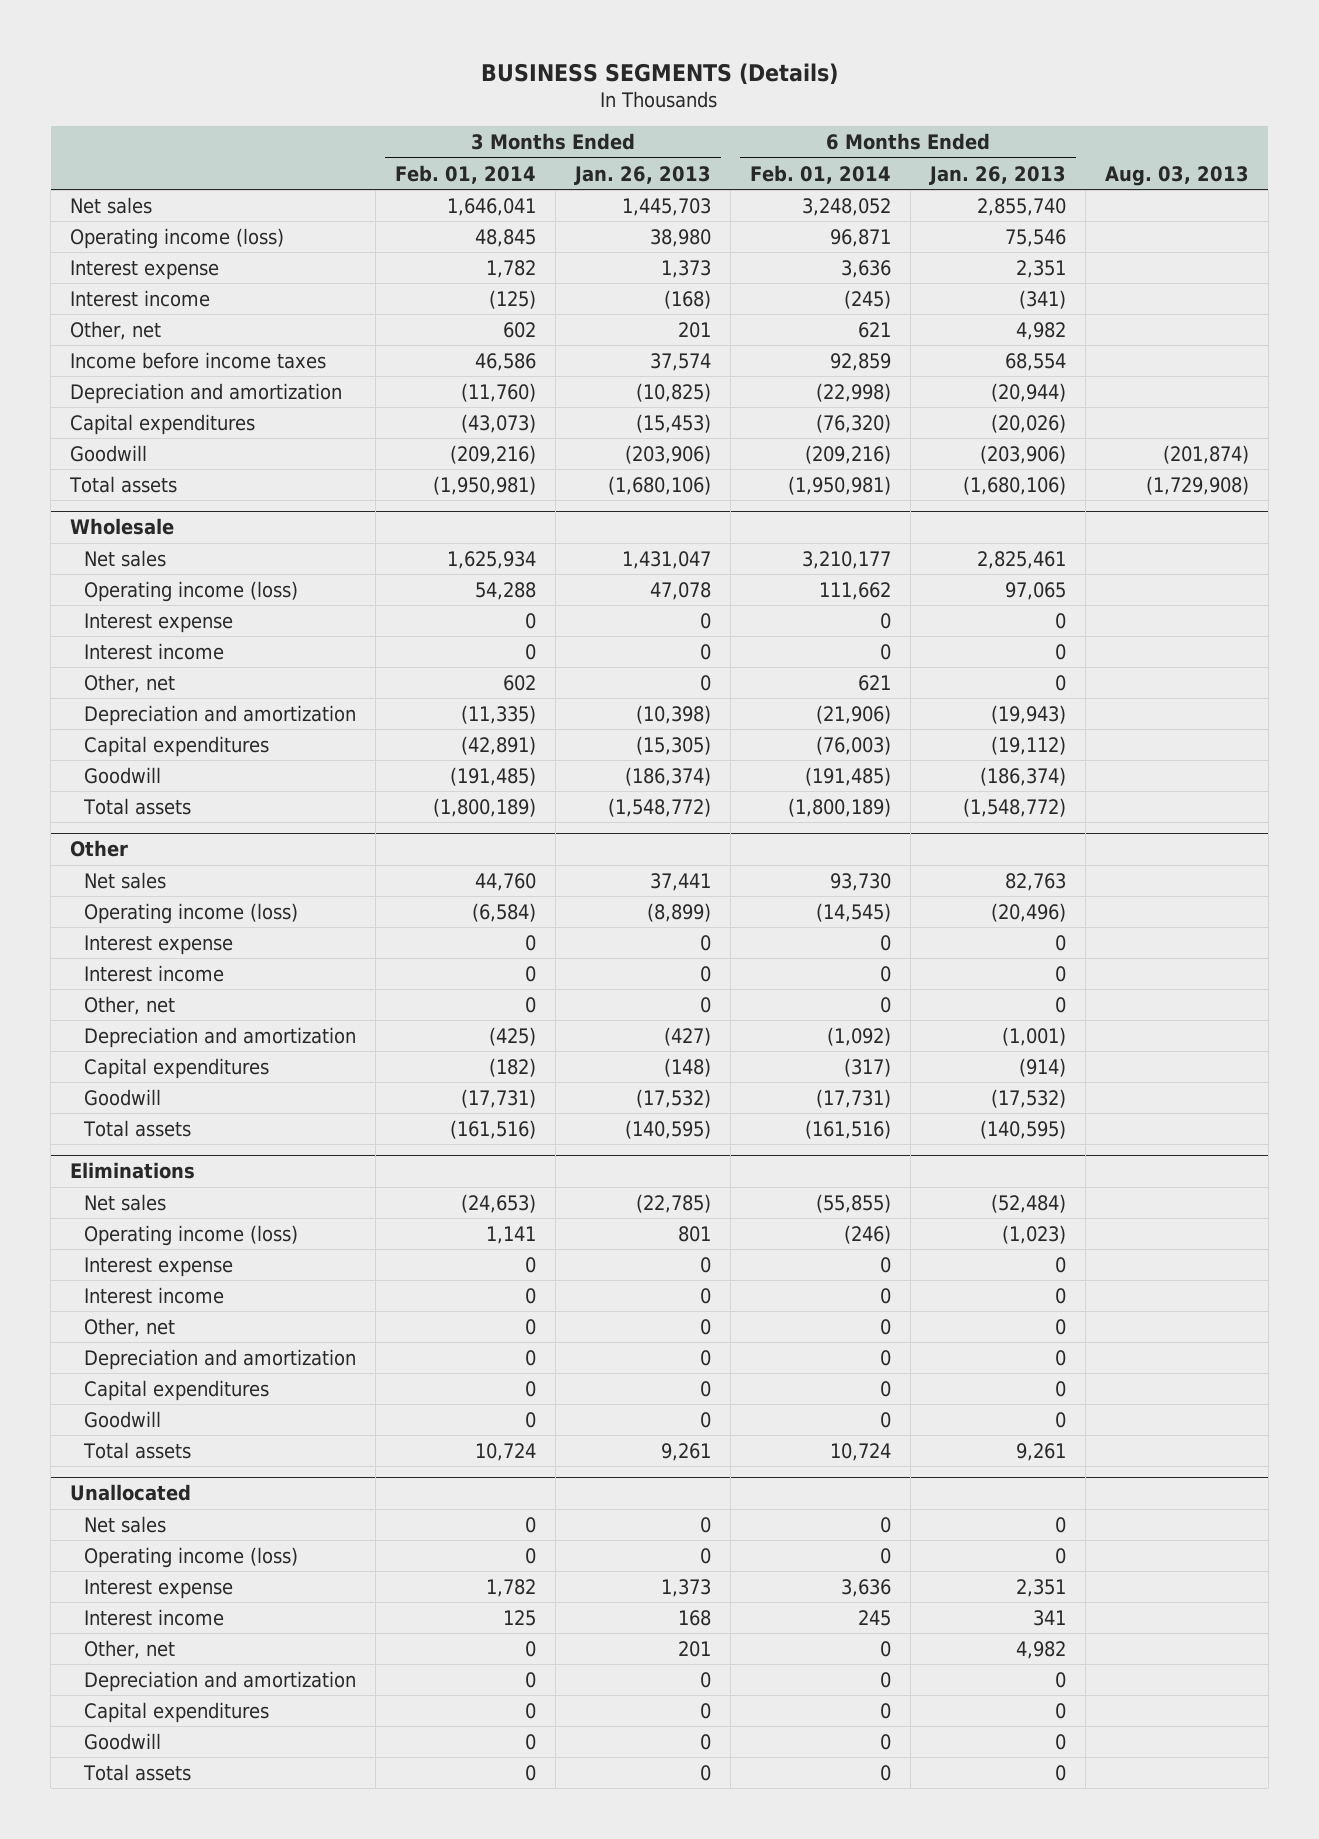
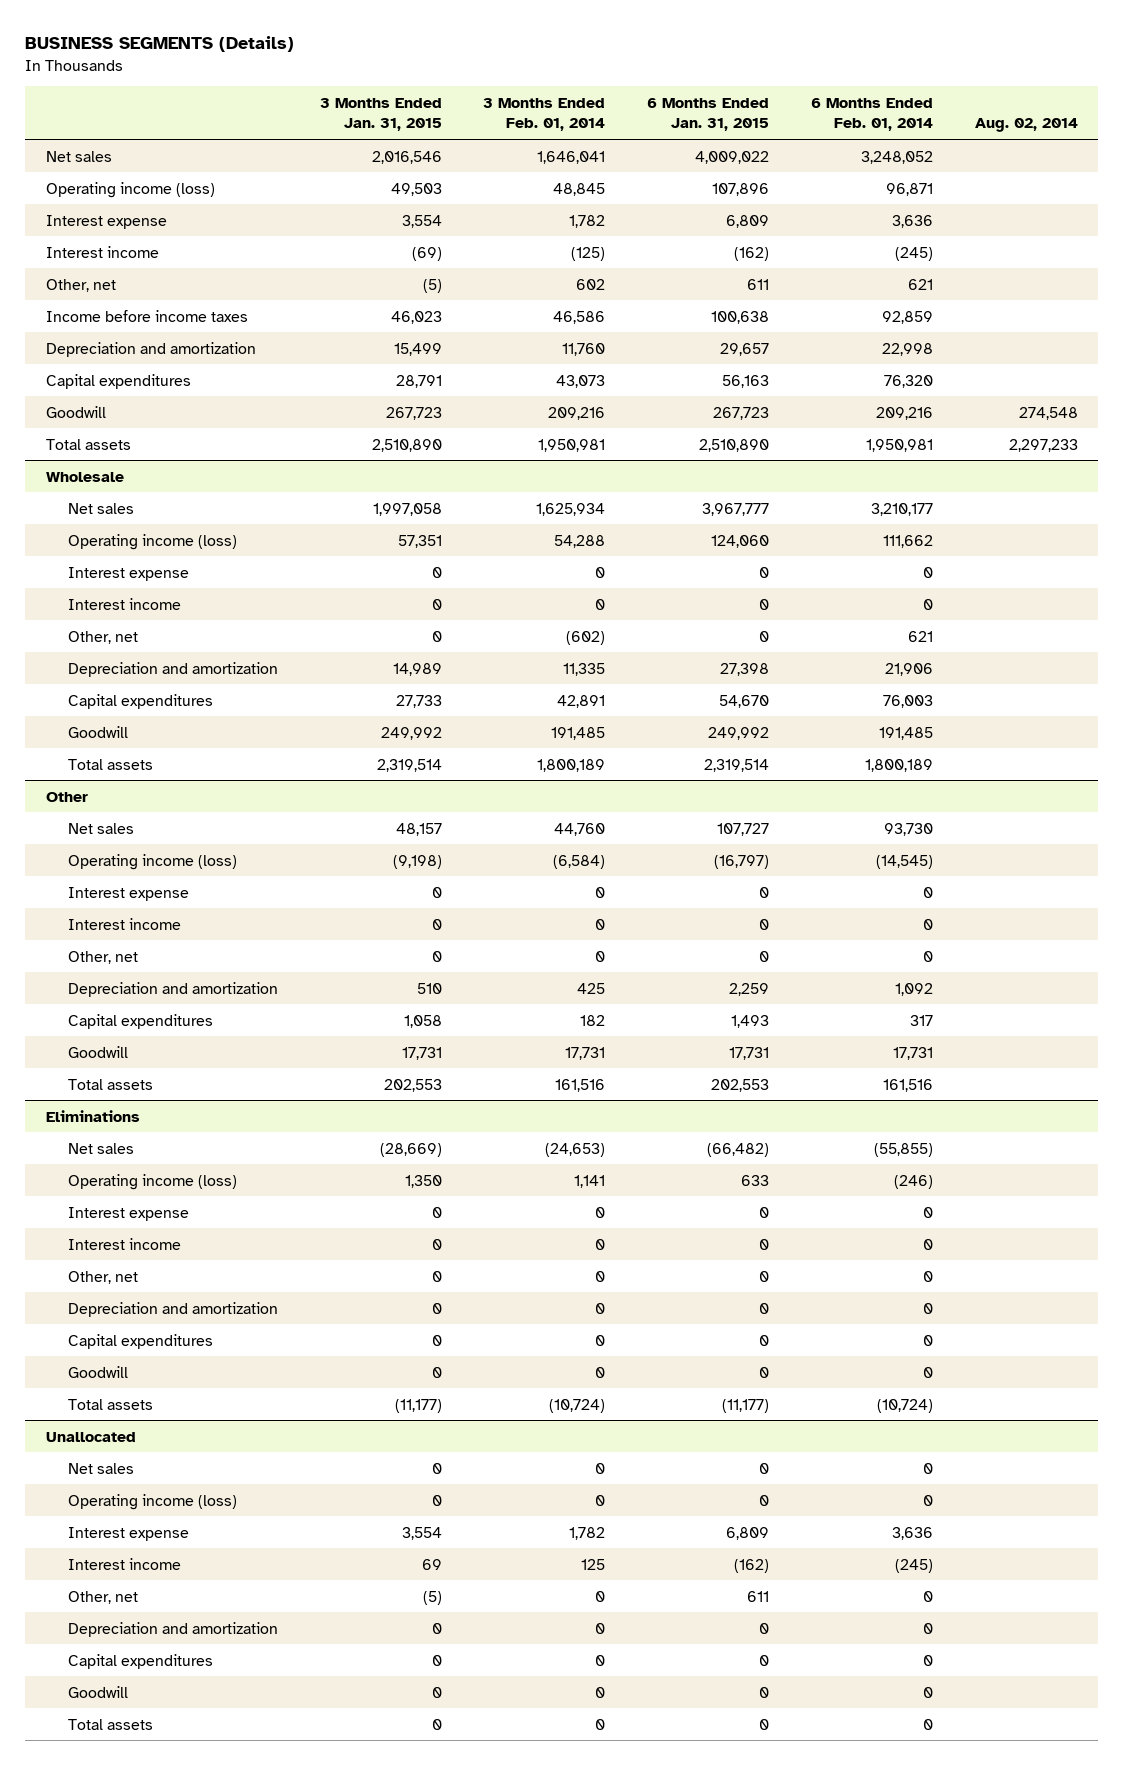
- | 3 Months Ended Feb. 01, 2014 | 3 Months Ended Jan. 26, 2013 | 6 Months Ended Feb. 01, 2014 | 6 Months Ended Jan. 26, 2013 | Aug. 03, 2013
+ | 3 Months Ended Jan. 31, 2015 | 3 Months Ended Feb. 01, 2014 | 6 Months Ended Jan. 31, 2015 | 6 Months Ended Feb. 01, 2014 | Aug. 02, 2014
- Depreciation and amortization | (11,760) | (10,825) | (22,998) | (20,944) |
- Capital expenditures | (43,073) | (15,453) | (76,320) | (20,026) |
- Goodwill | (209,216) | (203,906) | (209,216) | (203,906) | (201,874)
- Total assets | (1,950,981) | (1,680,106) | (1,950,981) | (1,680,106) | (1,729,908)
+ Depreciation and amortization | 15,499 | 11,760 | 29,657 | 22,998 |
+ Capital expenditures | 28,791 | 43,073 | 56,163 | 76,320 |
+ Goodwill | 267,723 | 209,216 | 267,723 | 209,216 | 274,548
+ Total assets | 2,510,890 | 1,950,981 | 2,510,890 | 1,950,981 | 2,297,233
@ Wholesale
- Other, net | 602 | 0 | 621 | 0 |
- Depreciation and amortization | (11,335) | (10,398) | (21,906) | (19,943) |
- Capital expenditures | (42,891) | (15,305) | (76,003) | (19,112) |
- Goodwill | (191,485) | (186,374) | (191,485) | (186,374) |
- Total assets | (1,800,189) | (1,548,772) | (1,800,189) | (1,548,772) |
+ Other, net | 0 | (602) | 0 | 621 |
+ Depreciation and amortization | 14,989 | 11,335 | 27,398 | 21,906 |
+ Capital expenditures | 27,733 | 42,891 | 54,670 | 76,003 |
+ Goodwill | 249,992 | 191,485 | 249,992 | 191,485 |
+ Total assets | 2,319,514 | 1,800,189 | 2,319,514 | 1,800,189 |
@ Other
- Depreciation and amortization | (425) | (427) | (1,092) | (1,001) |
- Capital expenditures | (182) | (148) | (317) | (914) |
- Goodwill | (17,731) | (17,532) | (17,731) | (17,532) |
- Total assets | (161,516) | (140,595) | (161,516) | (140,595) |
+ Depreciation and amortization | 510 | 425 | 2,259 | 1,092 |
+ Capital expenditures | 1,058 | 182 | 1,493 | 317 |
+ Goodwill | 17,731 | 17,731 | 17,731 | 17,731 |
+ Total assets | 202,553 | 161,516 | 202,553 | 161,516 |
@ Eliminations
- Total assets | 10,724 | 9,261 | 10,724 | 9,261 |
+ Total assets | (11,177) | (10,724) | (11,177) | (10,724) |
@ Unallocated
- Interest income | 125 | 168 | 245 | 341 |
+ Interest income | 69 | 125 | (162) | (245) |

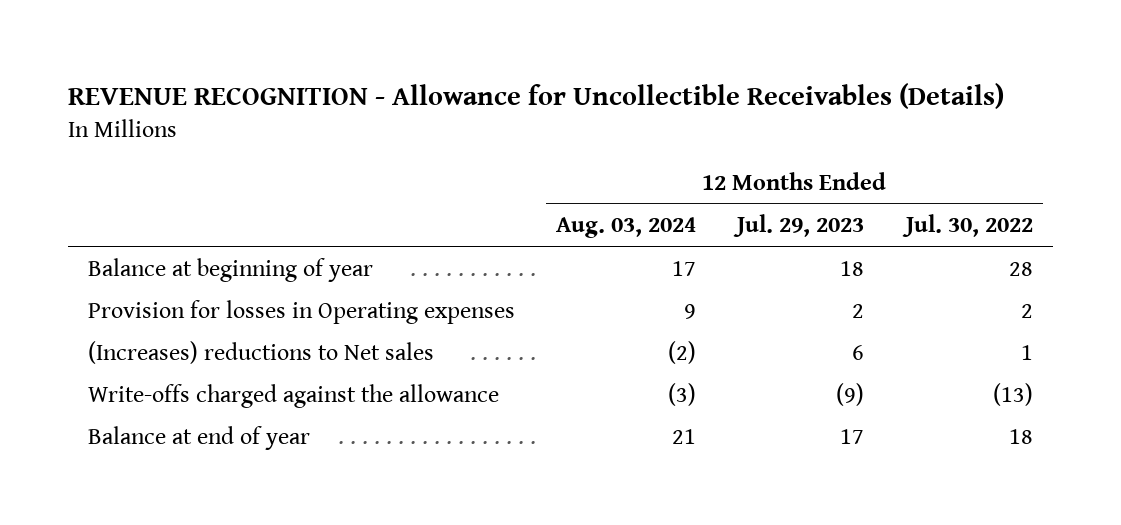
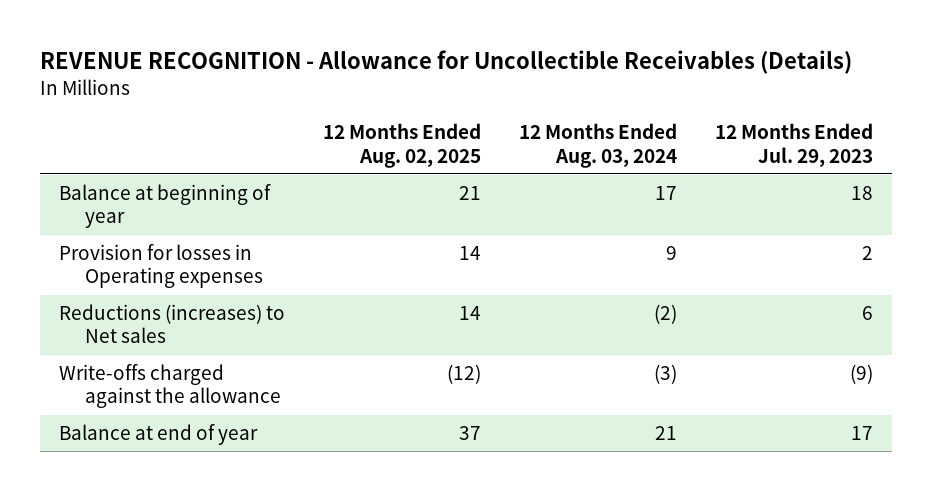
- | 12 Months Ended Aug. 03, 2024 | 12 Months Ended Jul. 29, 2023 | 12 Months Ended Jul. 30, 2022
+ | 12 Months Ended Aug. 02, 2025 | 12 Months Ended Aug. 03, 2024 | 12 Months Ended Jul. 29, 2023
- (Increases) reductions to Net sales | (2) | 6 | 1
+ Reductions (increases) to Net sales | 14 | (2) | 6

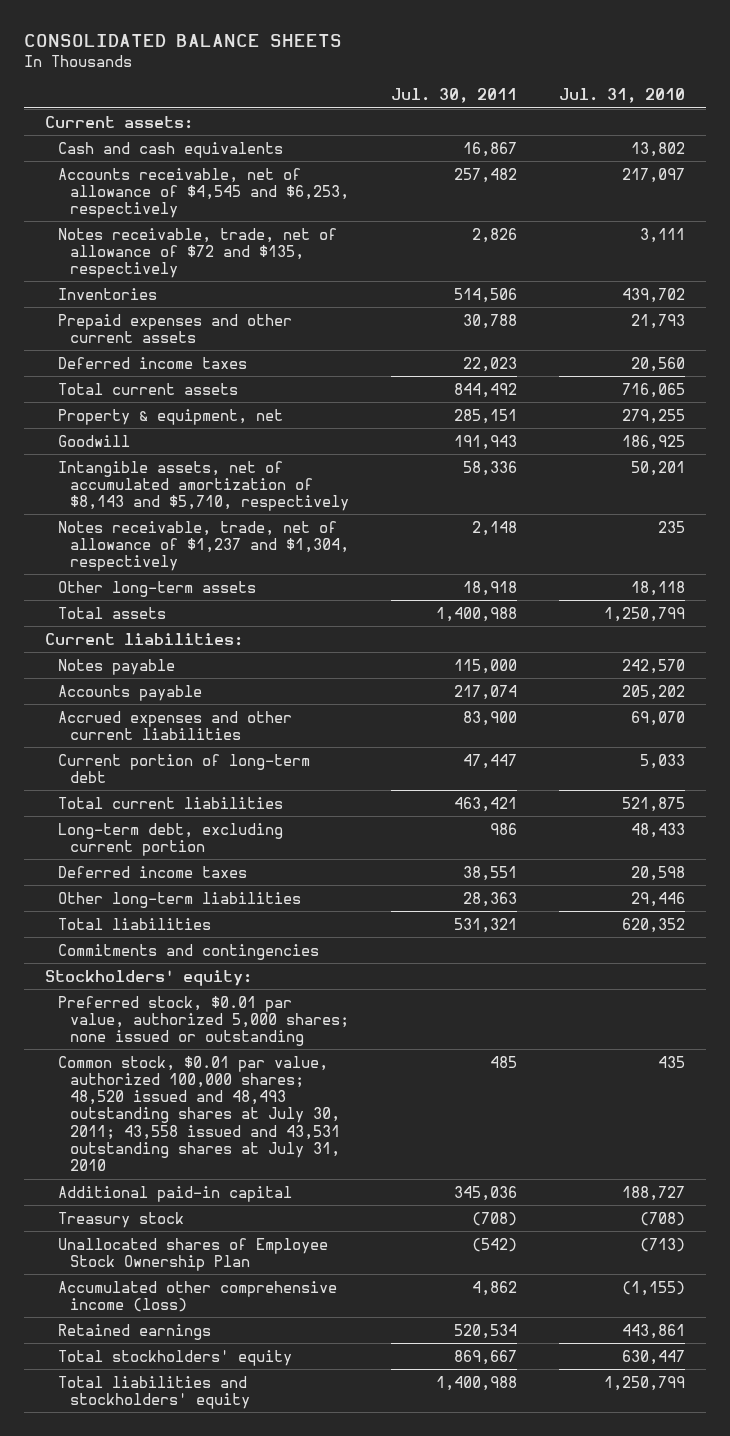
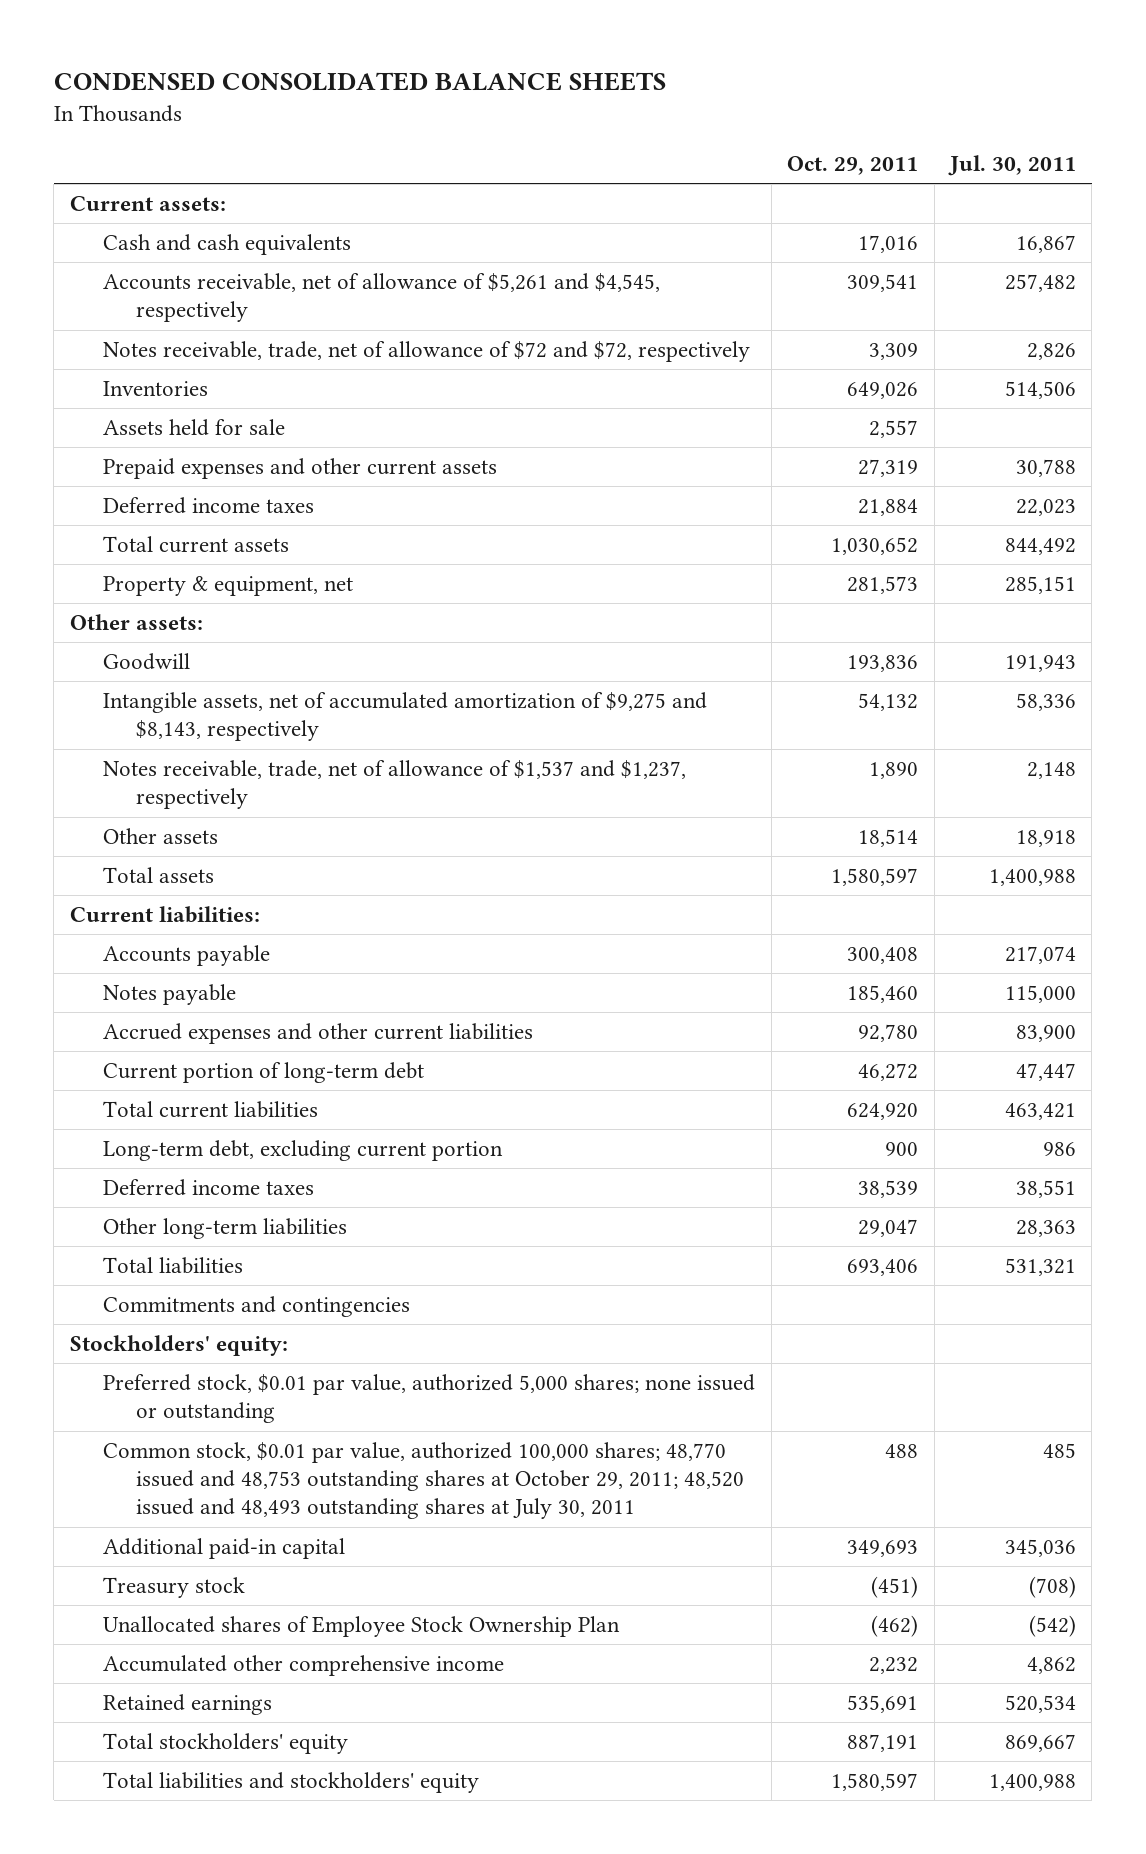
- CONSOLIDATED BALANCE SHEETS
+ CONDENSED CONSOLIDATED BALANCE SHEETS
- | Jul. 30, 2011 | Jul. 31, 2010
+ | Oct. 29, 2011 | Jul. 30, 2011
- Accounts receivable, net of allowance of $4,545 and $6,253, respectively | 257,482 | 217,097
- Notes receivable, trade, net of allowance of $72 and $135, respectively | 2,826 | 3,111
+ Accounts receivable, net of allowance of $5,261 and $4,545, respectively | 309,541 | 257,482
+ Notes receivable, trade, net of allowance of $72 and $72, respectively | 3,309 | 2,826
+ Assets held for sale | 2,557 |
+ Other assets:
- Intangible assets, net of accumulated amortization of $8,143 and $5,710, respectively | 58,336 | 50,201
- Notes receivable, trade, net of allowance of $1,237 and $1,304, respectively | 2,148 | 235
- Other long-term assets | 18,918 | 18,118
+ Intangible assets, net of accumulated amortization of $9,275 and $8,143, respectively | 54,132 | 58,336
+ Notes receivable, trade, net of allowance of $1,537 and $1,237, respectively | 1,890 | 2,148
+ Other assets | 18,514 | 18,918
moved down: Notes payable | 185,460 | 115,000
- Common stock, $0.01 par value, authorized 100,000 shares; 48,520 issued and 48,493 outstanding shares at July 30, 2011; 43,558 issued and 43,531 outstanding shares at July 31, 2010 | 485 | 435
+ Common stock, $0.01 par value, authorized 100,000 shares; 48,770 issued and 48,753 outstanding shares at October 29, 2011; 48,520 issued and 48,493 outstanding shares at July 30, 2011 | 488 | 485
- Accumulated other comprehensive income (loss) | 4,862 | (1,155)
+ Accumulated other comprehensive income | 2,232 | 4,862

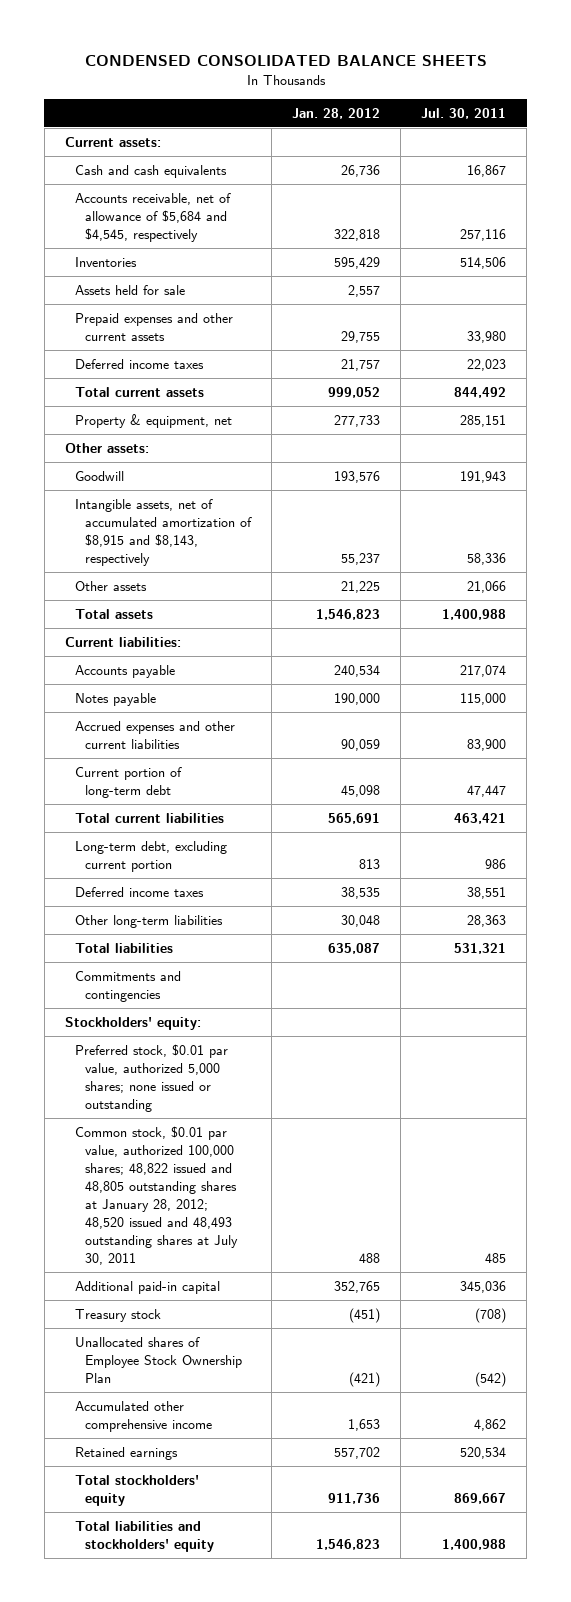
- | Oct. 29, 2011 | Jul. 30, 2011
+ | Jan. 28, 2012 | Jul. 30, 2011
- Accounts receivable, net of allowance of $5,261 and $4,545, respectively | 309,541 | 257,482
- Notes receivable, trade, net of allowance of $72 and $72, respectively | 3,309 | 2,826
+ Accounts receivable, net of allowance of $5,684 and $4,545, respectively | 322,818 | 257,116
- Prepaid expenses and other current assets | 27,319 | 30,788
+ Prepaid expenses and other current assets | 29,755 | 33,980
- Intangible assets, net of accumulated amortization of $9,275 and $8,143, respectively | 54,132 | 58,336
- Notes receivable, trade, net of allowance of $1,537 and $1,237, respectively | 1,890 | 2,148
- Other assets | 18,514 | 18,918
+ Intangible assets, net of accumulated amortization of $8,915 and $8,143, respectively | 55,237 | 58,336
+ Other assets | 21,225 | 21,066
- Common stock, $0.01 par value, authorized 100,000 shares; 48,770 issued and 48,753 outstanding shares at October 29, 2011; 48,520 issued and 48,493 outstanding shares at July 30, 2011 | 488 | 485
+ Common stock, $0.01 par value, authorized 100,000 shares; 48,822 issued and 48,805 outstanding shares at January 28, 2012; 48,520 issued and 48,493 outstanding shares at July 30, 2011 | 488 | 485

